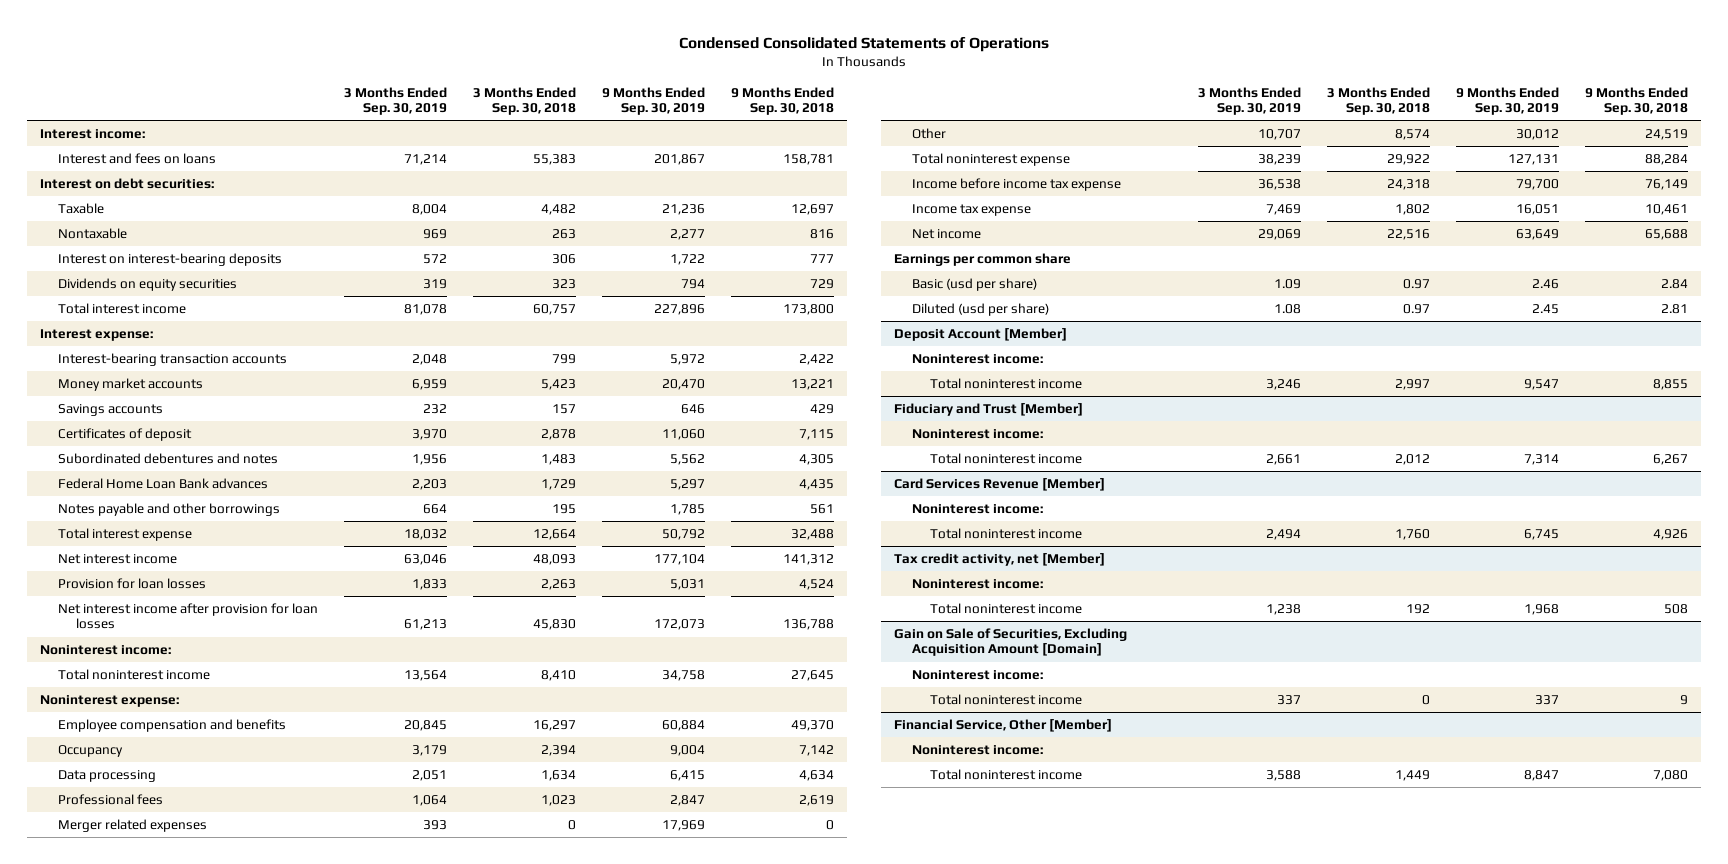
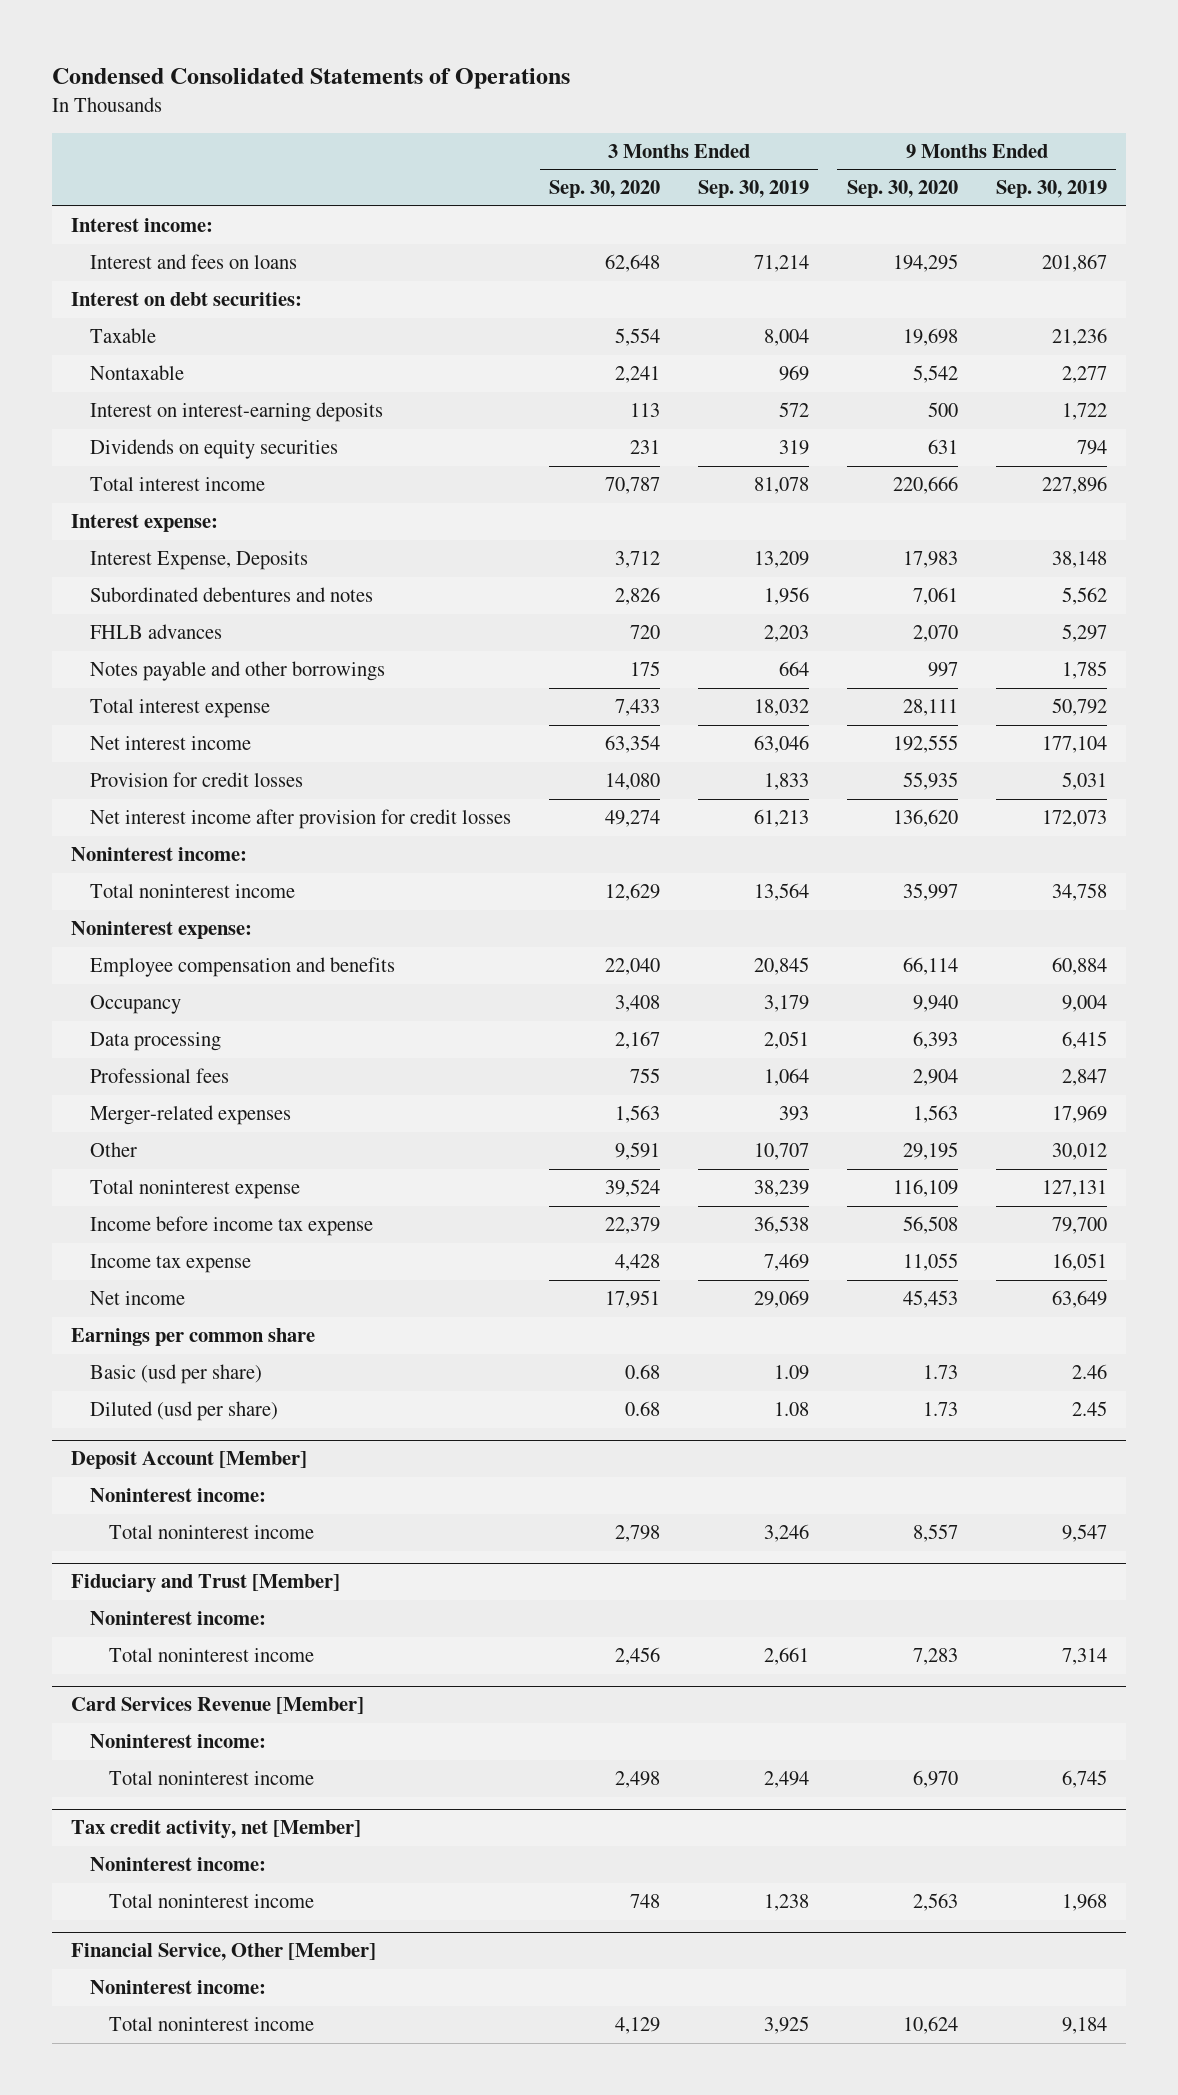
- | 3 Months Ended Sep. 30, 2019 | 3 Months Ended Sep. 30, 2018 | 9 Months Ended Sep. 30, 2019 | 9 Months Ended Sep. 30, 2018
+ | 3 Months Ended Sep. 30, 2020 | 3 Months Ended Sep. 30, 2019 | 9 Months Ended Sep. 30, 2020 | 9 Months Ended Sep. 30, 2019
- Interest on interest-bearing deposits | 572 | 306 | 1,722 | 777
+ Interest on interest-earning deposits | 113 | 572 | 500 | 1,722
- Interest-bearing transaction accounts | 2,048 | 799 | 5,972 | 2,422
- Money market accounts | 6,959 | 5,423 | 20,470 | 13,221
- Savings accounts | 232 | 157 | 646 | 429
- Certificates of deposit | 3,970 | 2,878 | 11,060 | 7,115
+ Interest Expense, Deposits | 3,712 | 13,209 | 17,983 | 38,148
- Federal Home Loan Bank advances | 2,203 | 1,729 | 5,297 | 4,435
+ FHLB advances | 720 | 2,203 | 2,070 | 5,297
- Provision for loan losses | 1,833 | 2,263 | 5,031 | 4,524
- Net interest income after provision for loan losses | 61,213 | 45,830 | 172,073 | 136,788
+ Provision for credit losses | 14,080 | 1,833 | 55,935 | 5,031
+ Net interest income after provision for credit losses | 49,274 | 61,213 | 136,620 | 172,073
- Merger related expenses | 393 | 0 | 17,969 | 0
+ Merger-related expenses | 1,563 | 393 | 1,563 | 17,969
- Gain on Sale of Securities, Excluding Acquisition Amount [Domain]
- Noninterest income:
- Total noninterest income | 337 | 0 | 337 | 9
@ Financial Service, Other [Member]
- Total noninterest income | 3,588 | 1,449 | 8,847 | 7,080
+ Total noninterest income | 4,129 | 3,925 | 10,624 | 9,184

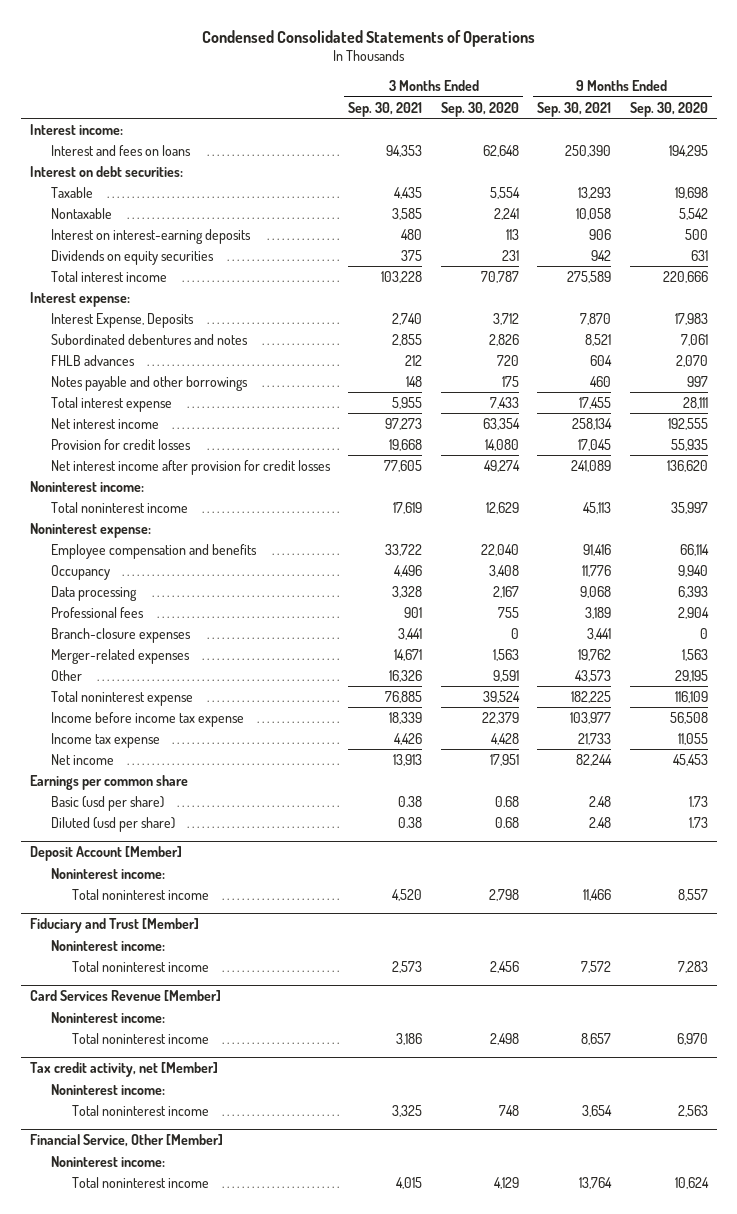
- | 3 Months Ended Sep. 30, 2020 | 3 Months Ended Sep. 30, 2019 | 9 Months Ended Sep. 30, 2020 | 9 Months Ended Sep. 30, 2019
+ | 3 Months Ended Sep. 30, 2021 | 3 Months Ended Sep. 30, 2020 | 9 Months Ended Sep. 30, 2021 | 9 Months Ended Sep. 30, 2020
+ Branch-closure expenses | 3,441 | 0 | 3,441 | 0

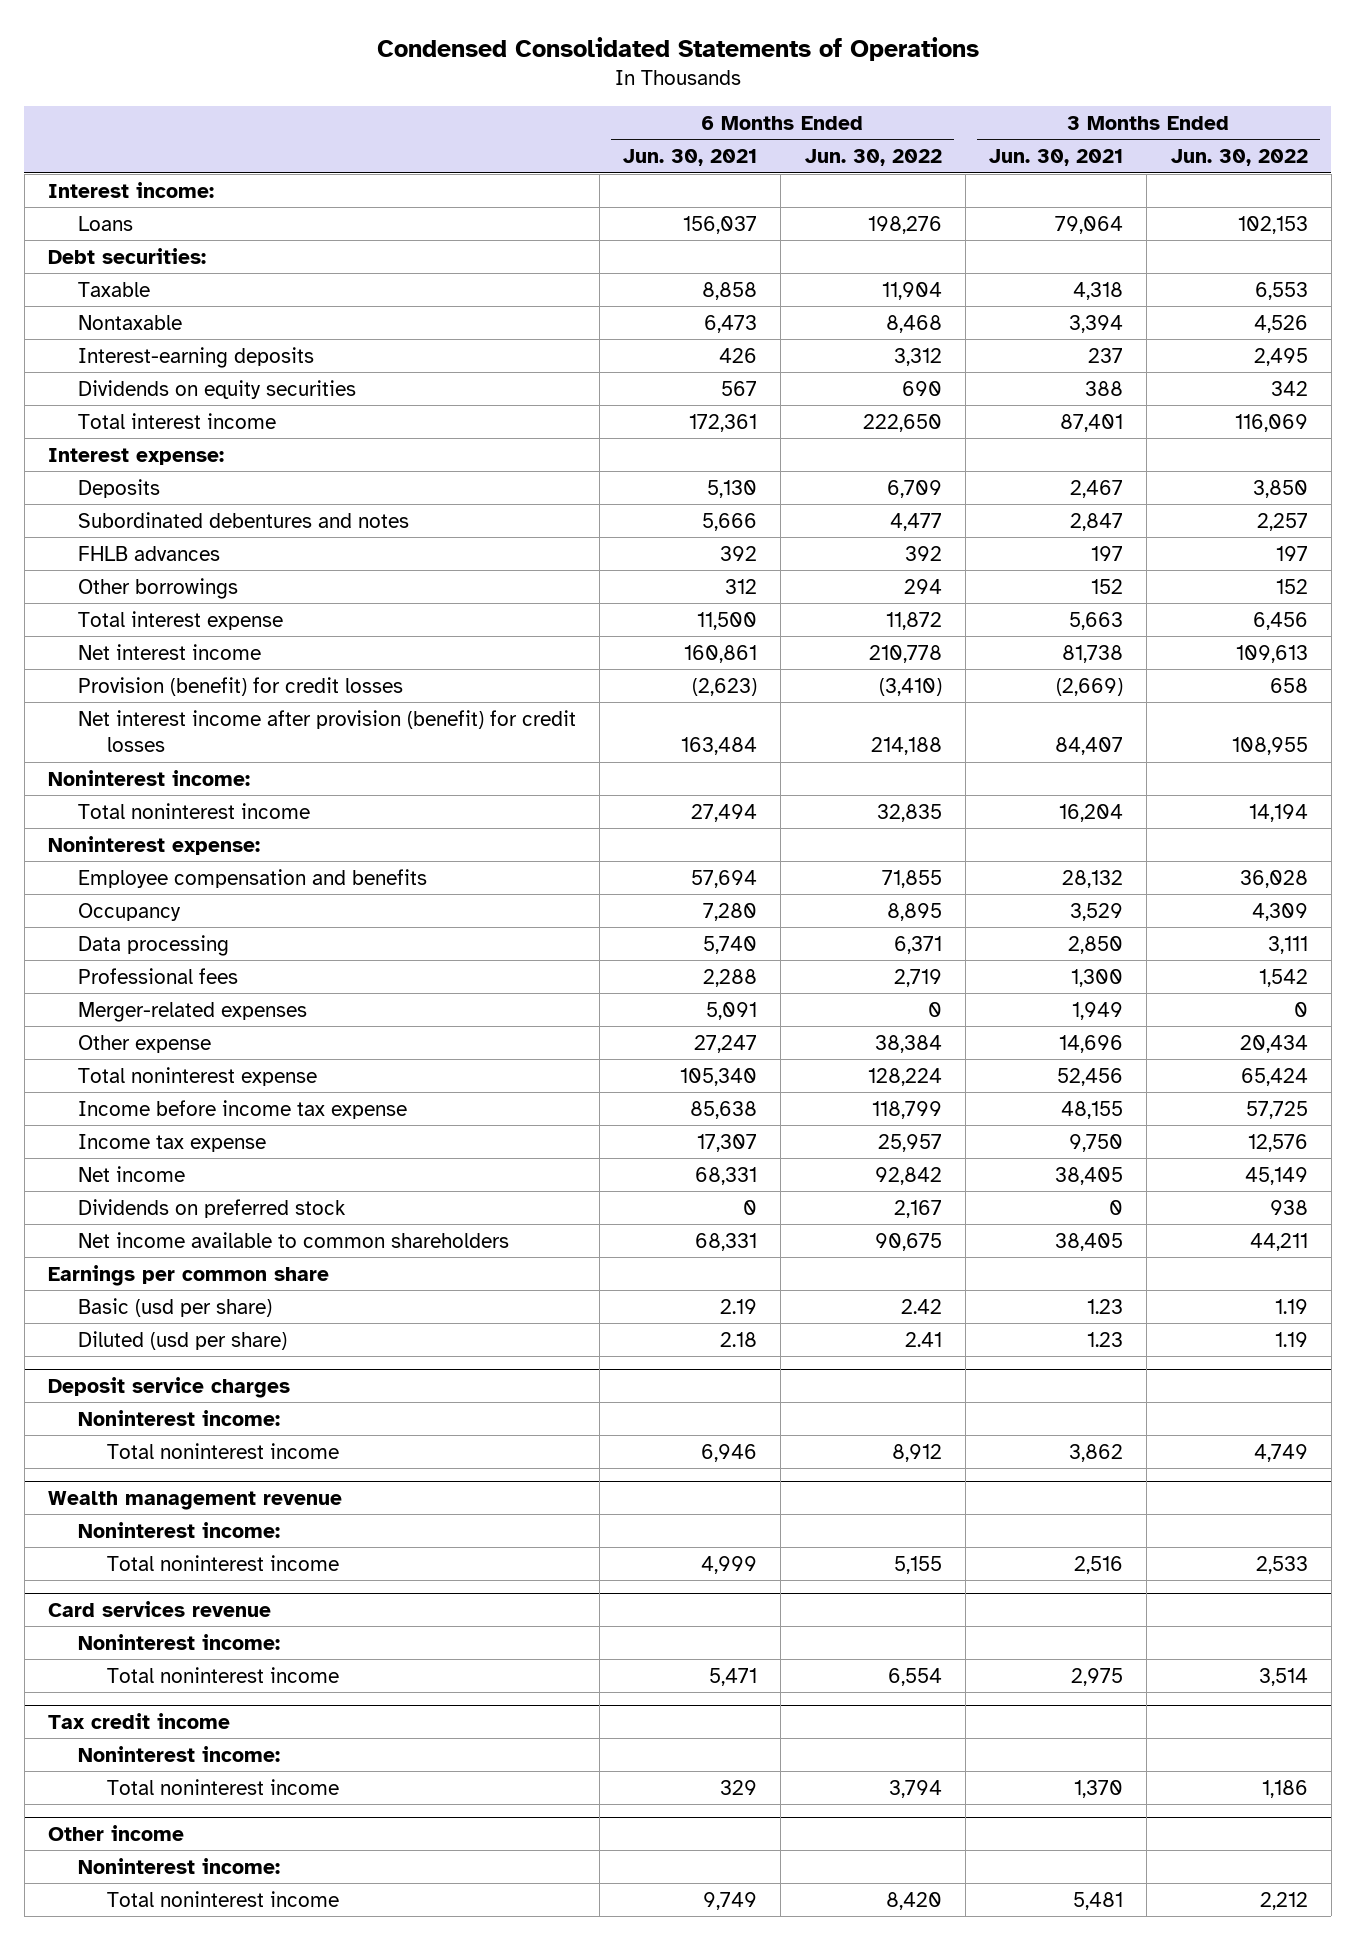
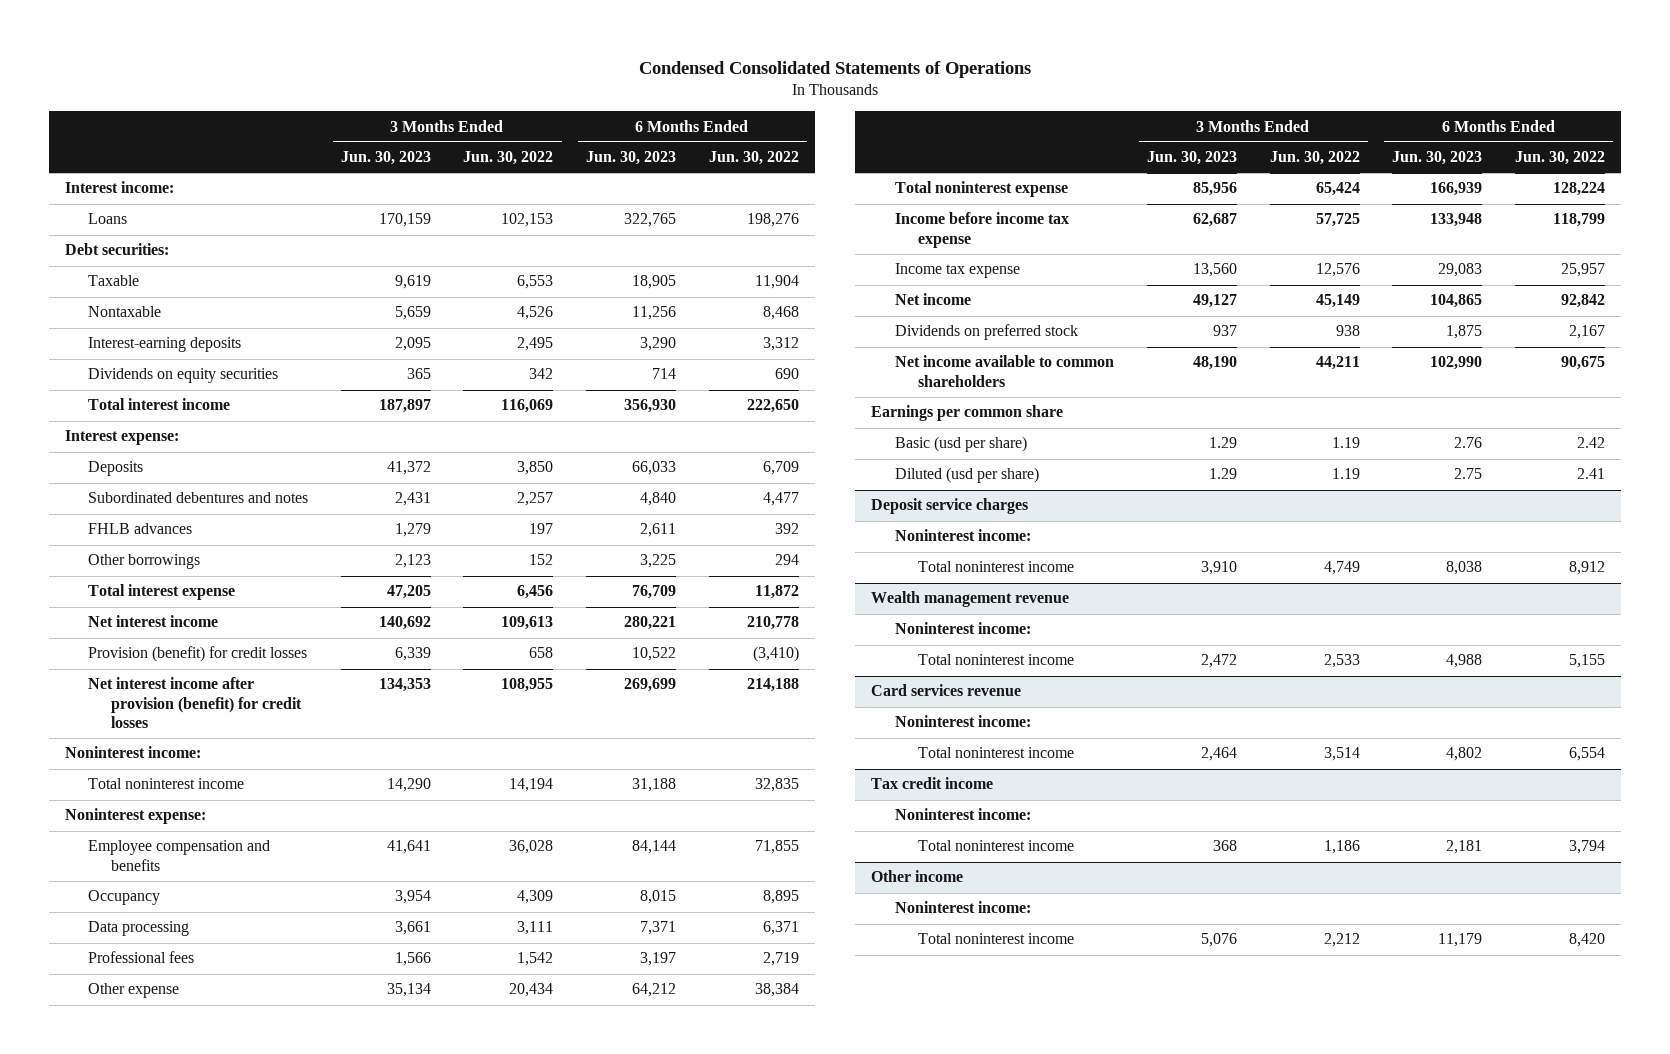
- | 6 Months Ended Jun. 30, 2021 | 6 Months Ended Jun. 30, 2022 | 3 Months Ended Jun. 30, 2021 | 3 Months Ended Jun. 30, 2022
+ | 3 Months Ended Jun. 30, 2023 | 3 Months Ended Jun. 30, 2022 | 6 Months Ended Jun. 30, 2023 | 6 Months Ended Jun. 30, 2022
- Merger-related expenses | 5,091 | 0 | 1,949 | 0

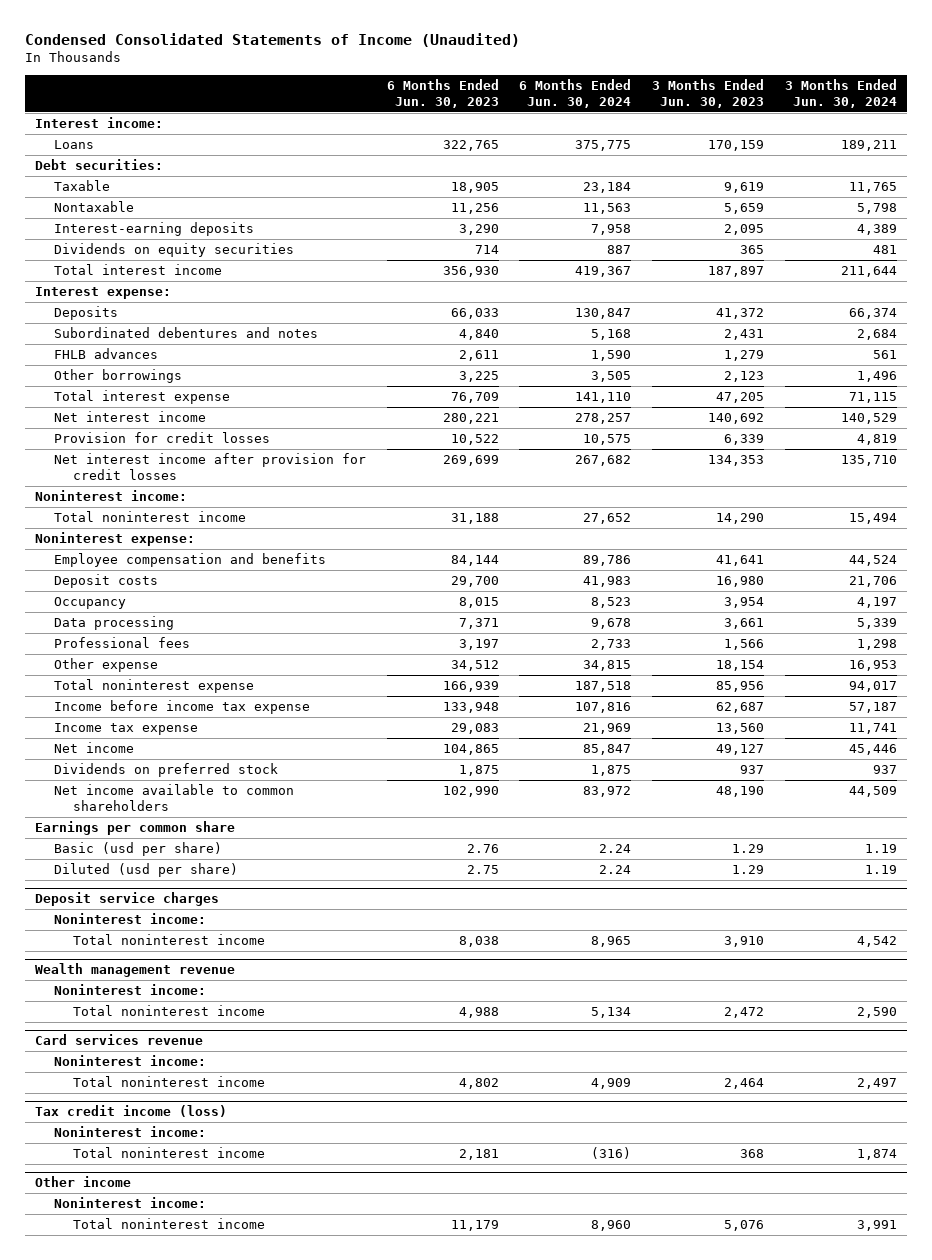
- Condensed Consolidated Statements of Operations
+ Condensed Consolidated Statements of Income (Unaudited)
- | 3 Months Ended Jun. 30, 2023 | 3 Months Ended Jun. 30, 2022 | 6 Months Ended Jun. 30, 2023 | 6 Months Ended Jun. 30, 2022
+ | 6 Months Ended Jun. 30, 2023 | 6 Months Ended Jun. 30, 2024 | 3 Months Ended Jun. 30, 2023 | 3 Months Ended Jun. 30, 2024
- Provision (benefit) for credit losses | 6,339 | 658 | 10,522 | (3,410)
- Net interest income after provision (benefit) for credit losses | 134,353 | 108,955 | 269,699 | 214,188
+ Provision for credit losses | 10,522 | 10,575 | 6,339 | 4,819
+ Net interest income after provision for credit losses | 269,699 | 267,682 | 134,353 | 135,710
+ Deposit costs | 29,700 | 41,983 | 16,980 | 21,706
- Other expense | 35,134 | 20,434 | 64,212 | 38,384
+ Other expense | 34,512 | 34,815 | 18,154 | 16,953
- Tax credit income
+ Tax credit income (loss)

